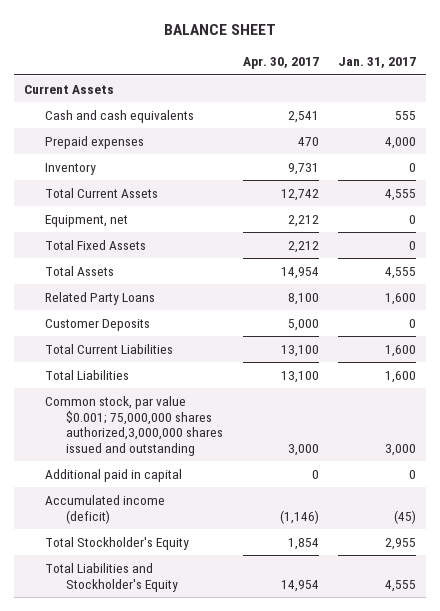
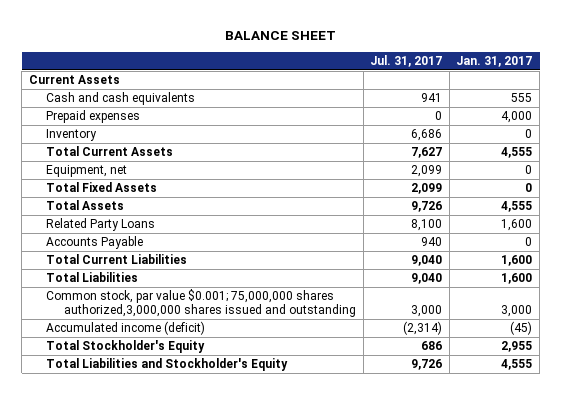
- | Apr. 30, 2017 | Jan. 31, 2017
+ | Jul. 31, 2017 | Jan. 31, 2017
- Customer Deposits | 5,000 | 0
+ Accounts Payable | 940 | 0
- Additional paid in capital | 0 | 0

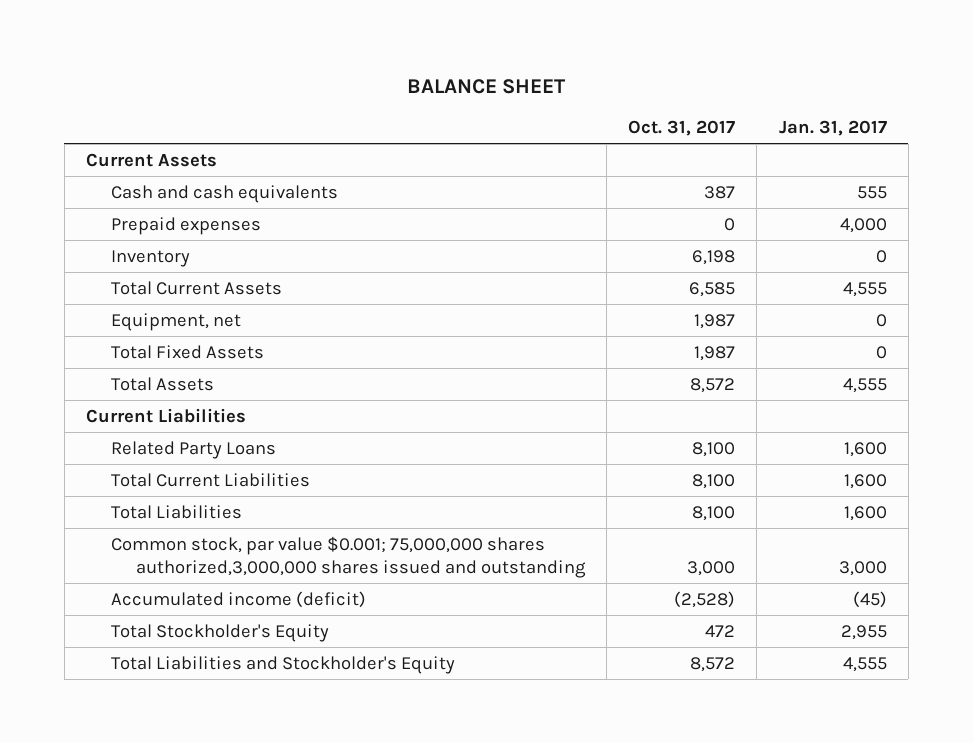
- | Jul. 31, 2017 | Jan. 31, 2017
+ | Oct. 31, 2017 | Jan. 31, 2017
+ Current Liabilities
- Accounts Payable | 940 | 0

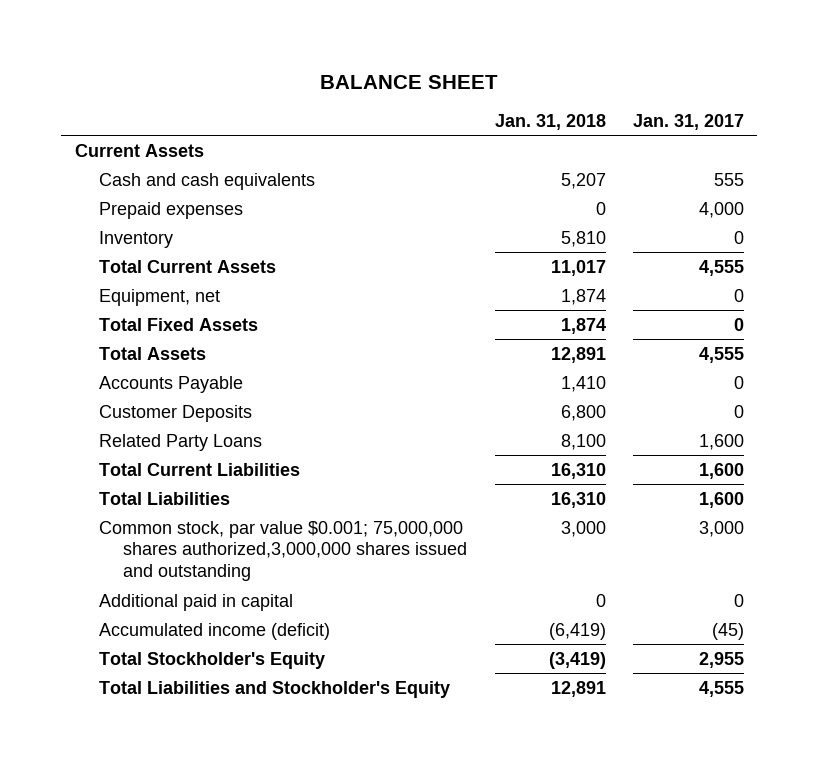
- | Oct. 31, 2017 | Jan. 31, 2017
+ | Jan. 31, 2018 | Jan. 31, 2017
- Current Liabilities
+ Accounts Payable | 1,410 | 0
+ Customer Deposits | 6,800 | 0
+ Additional paid in capital | 0 | 0

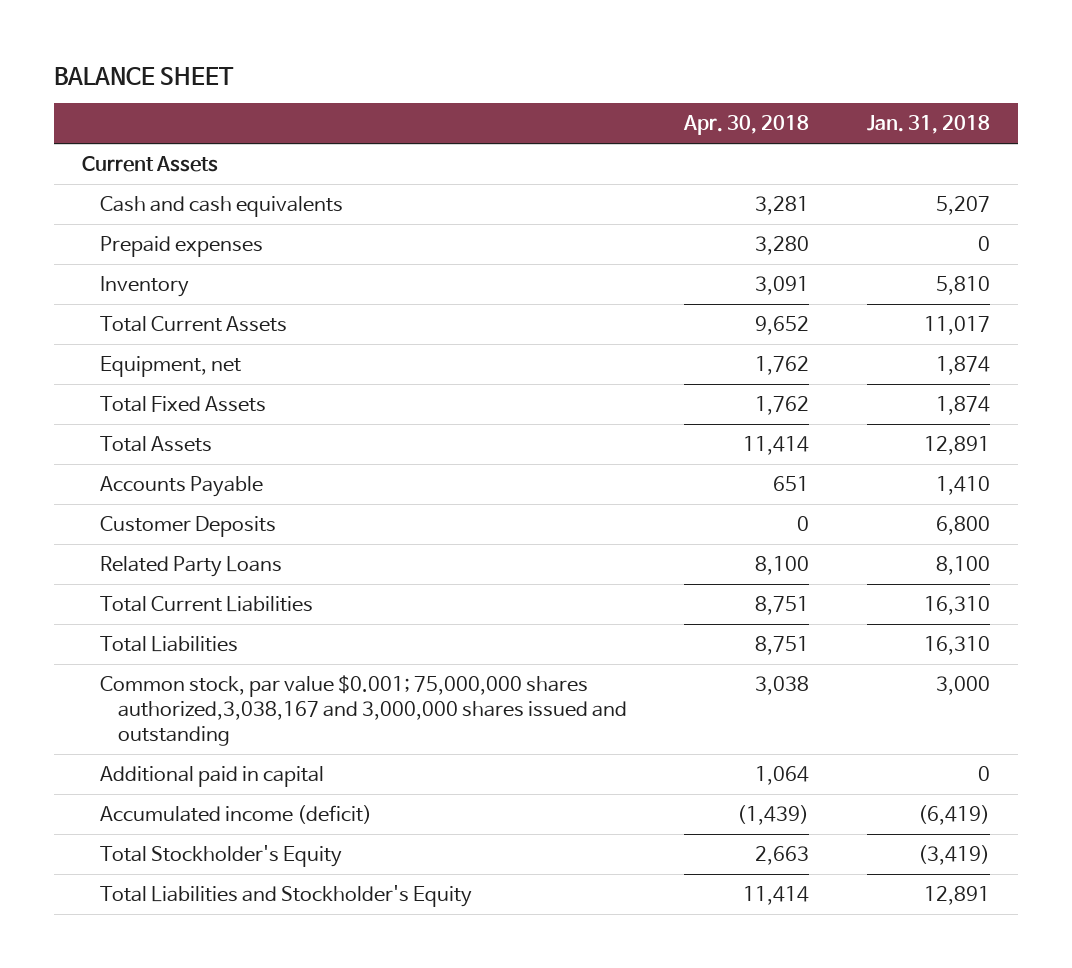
- | Jan. 31, 2018 | Jan. 31, 2017
+ | Apr. 30, 2018 | Jan. 31, 2018
- Common stock, par value $0.001; 75,000,000 shares authorized,3,000,000 shares issued and outstanding | 3,000 | 3,000
+ Common stock, par value $0.001; 75,000,000 shares authorized,3,038,167 and 3,000,000 shares issued and outstanding | 3,038 | 3,000

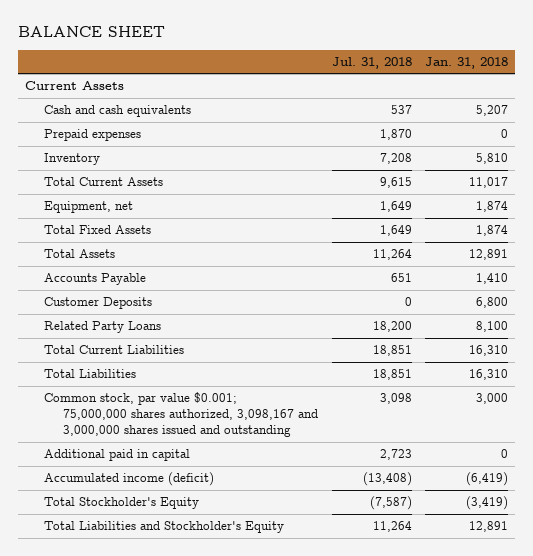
- | Apr. 30, 2018 | Jan. 31, 2018
+ | Jul. 31, 2018 | Jan. 31, 2018
- Common stock, par value $0.001; 75,000,000 shares authorized,3,038,167 and 3,000,000 shares issued and outstanding | 3,038 | 3,000
+ Common stock, par value $0.001; 75,000,000 shares authorized, 3,098,167 and 3,000,000 shares issued and outstanding | 3,098 | 3,000

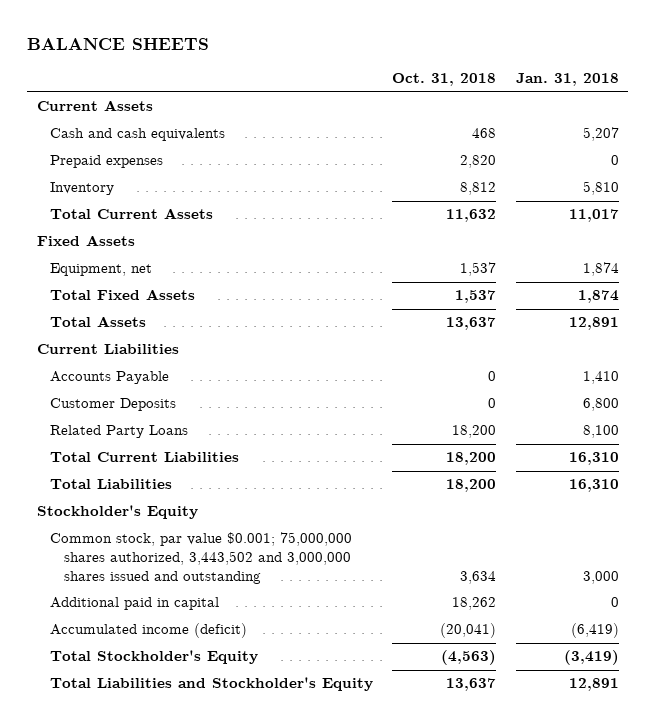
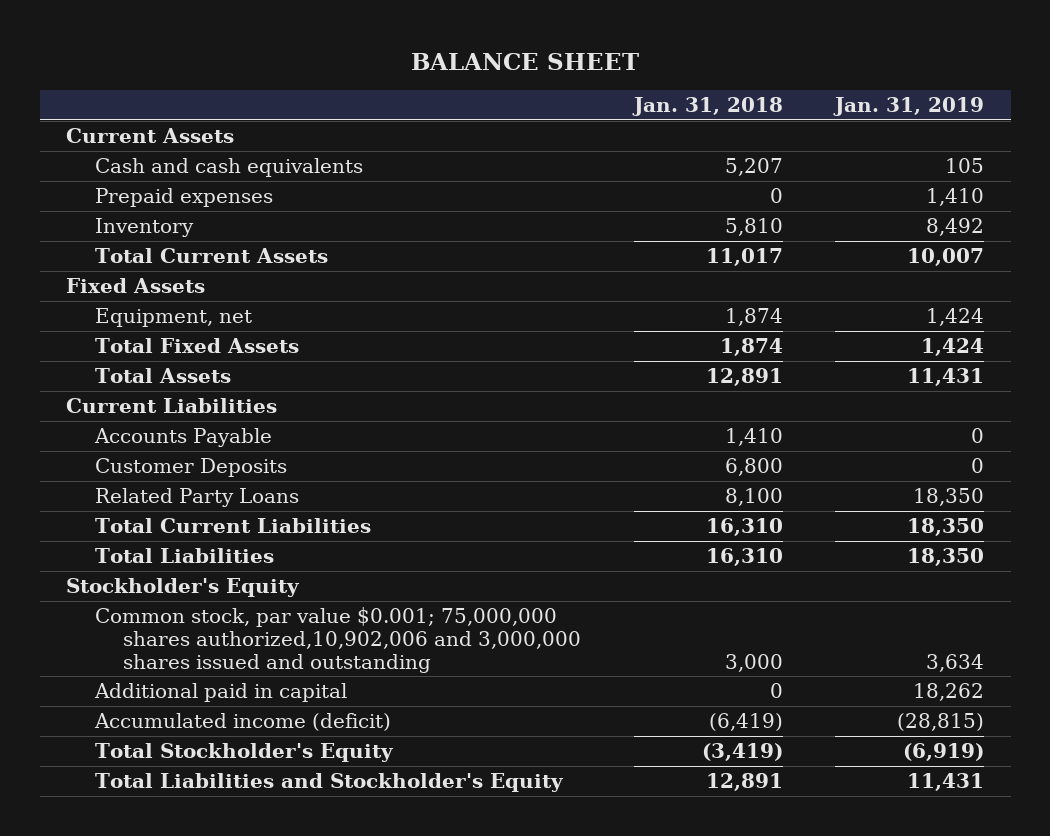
- BALANCE SHEETS
+ BALANCE SHEET
- | Oct. 31, 2018 | Jan. 31, 2018
+ | Jan. 31, 2018 | Jan. 31, 2019
- Common stock, par value $0.001; 75,000,000 shares authorized, 3,443,502 and 3,000,000 shares issued and outstanding | 3,634 | 3,000
+ Common stock, par value $0.001; 75,000,000 shares authorized,10,902,006 and 3,000,000 shares issued and outstanding | 3,000 | 3,634

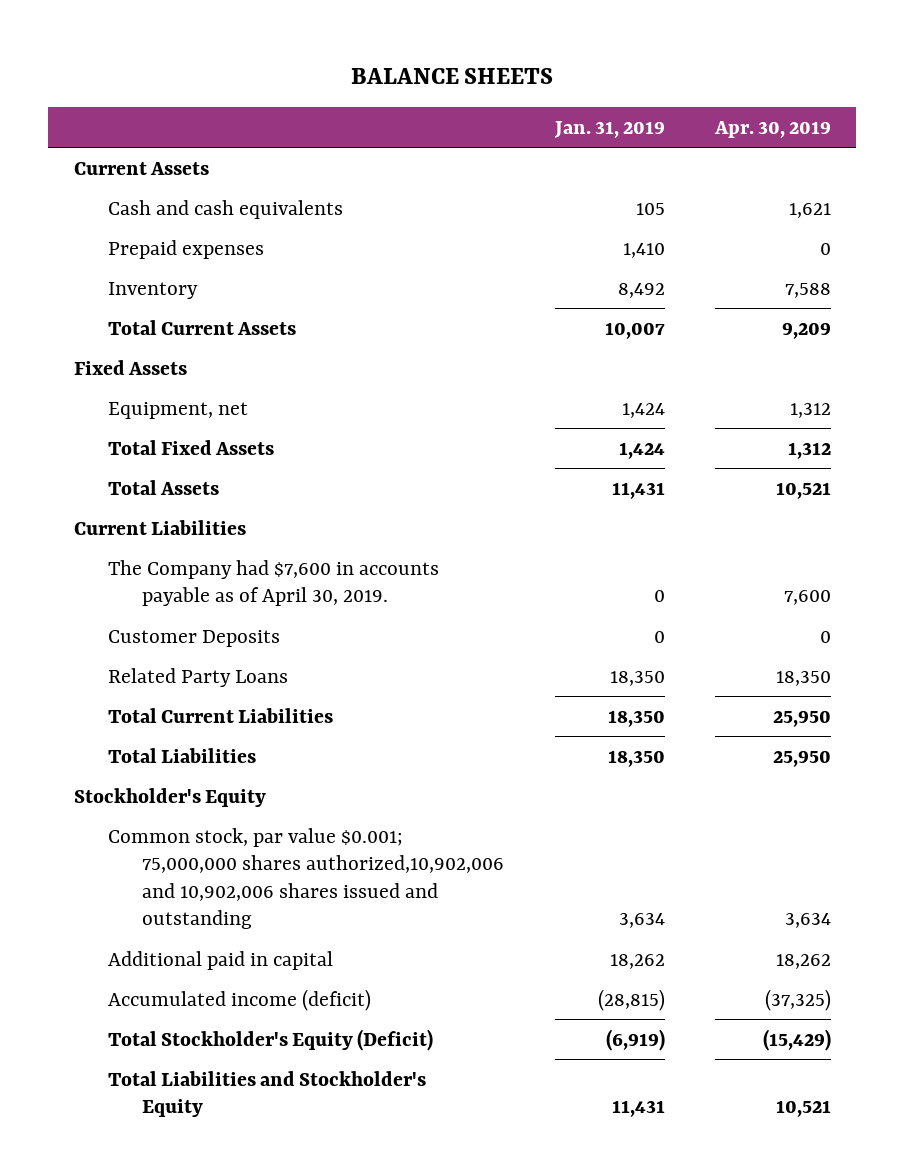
- BALANCE SHEET
+ BALANCE SHEETS
- | Jan. 31, 2018 | Jan. 31, 2019
+ | Jan. 31, 2019 | Apr. 30, 2019
- Accounts Payable | 1,410 | 0
+ The Company had $7,600 in accounts payable as of April 30, 2019. | 0 | 7,600
- Common stock, par value $0.001; 75,000,000 shares authorized,10,902,006 and 3,000,000 shares issued and outstanding | 3,000 | 3,634
+ Common stock, par value $0.001; 75,000,000 shares authorized,10,902,006 and 10,902,006 shares issued and outstanding | 3,634 | 3,634
- Total Stockholder's Equity | (3,419) | (6,919)
+ Total Stockholder's Equity (Deficit) | (6,919) | (15,429)

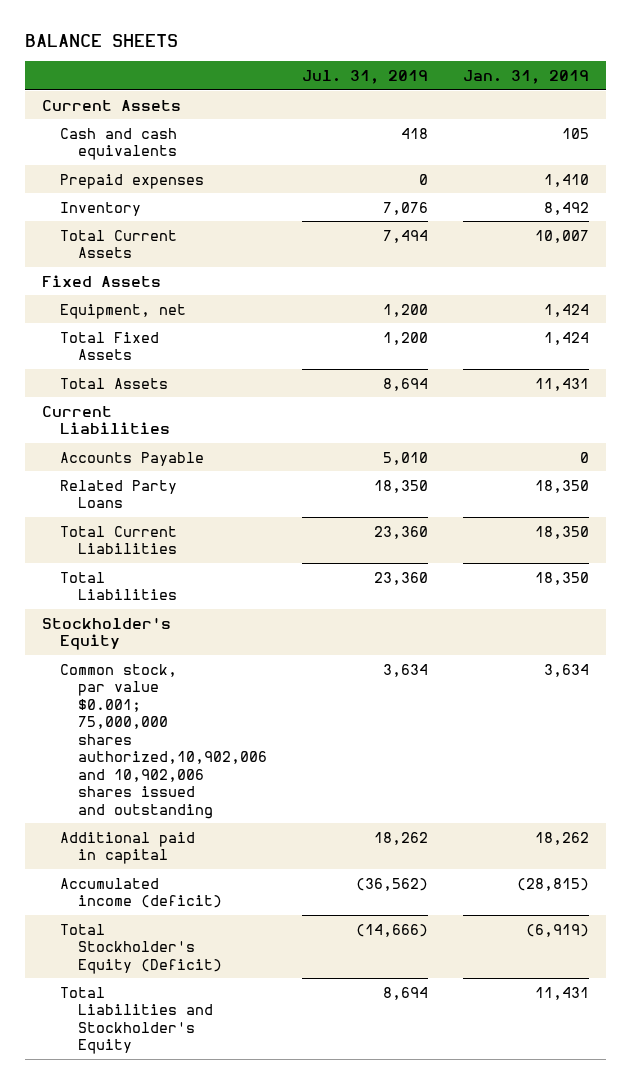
- | Jan. 31, 2019 | Apr. 30, 2019
+ | Jul. 31, 2019 | Jan. 31, 2019
- The Company had $7,600 in accounts payable as of April 30, 2019. | 0 | 7,600
- Customer Deposits | 0 | 0
+ Accounts Payable | 5,010 | 0

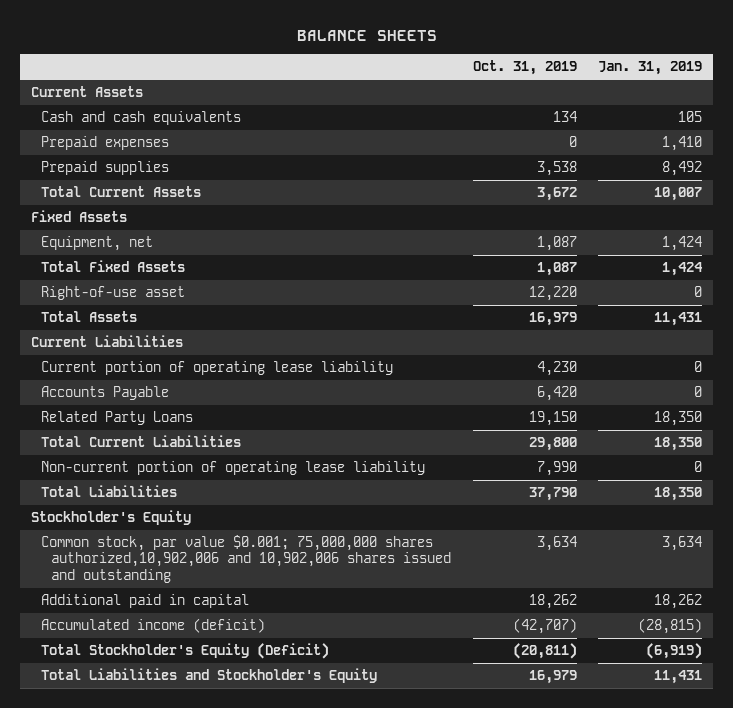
- | Jul. 31, 2019 | Jan. 31, 2019
+ | Oct. 31, 2019 | Jan. 31, 2019
- Inventory | 7,076 | 8,492
+ Prepaid supplies | 3,538 | 8,492
+ Right-of-use asset | 12,220 | 0
+ Current portion of operating lease liability | 4,230 | 0
+ Non-current portion of operating lease liability | 7,990 | 0

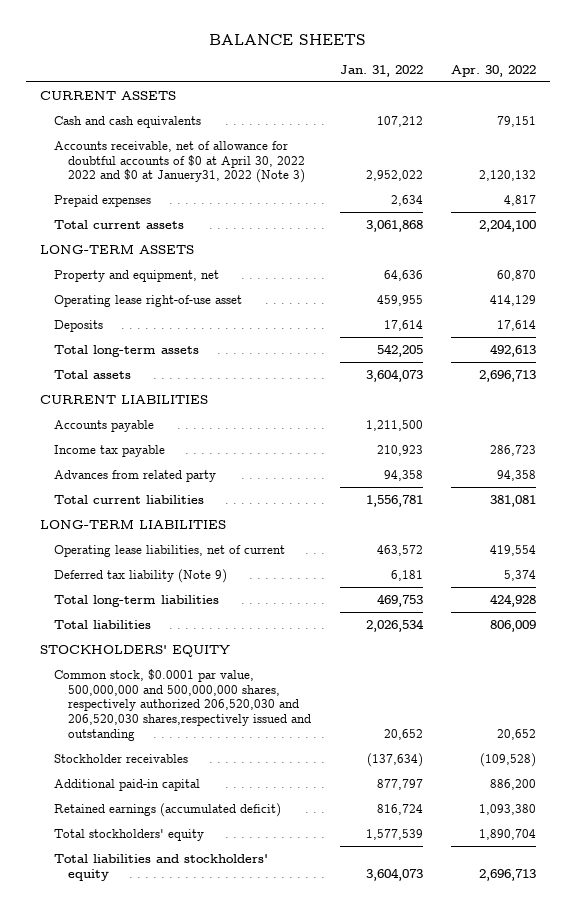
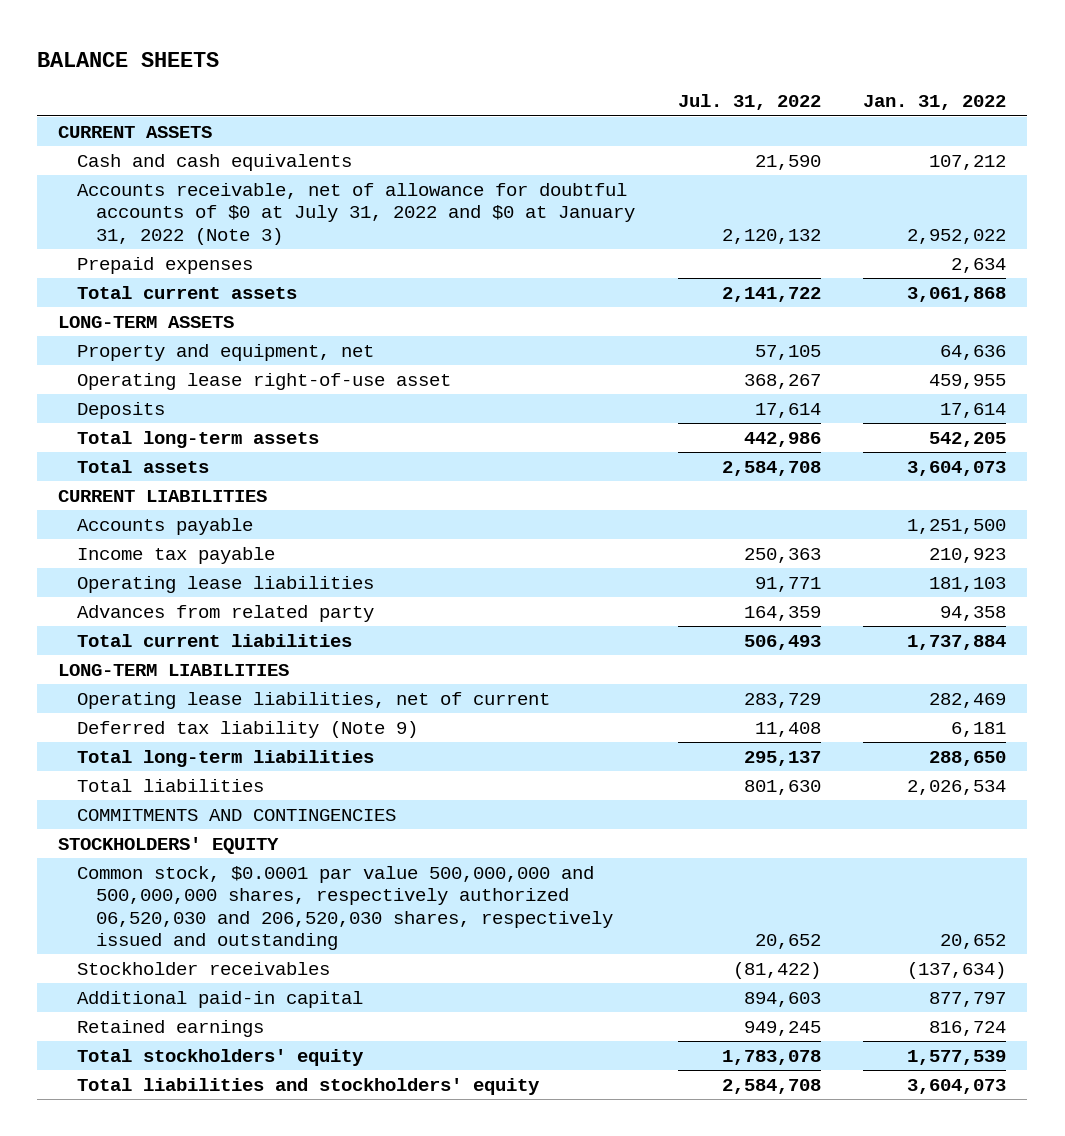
- | Jan. 31, 2022 | Apr. 30, 2022
+ | Jul. 31, 2022 | Jan. 31, 2022
- Accounts receivable, net of allowance for doubtful accounts of $0 at April 30, 2022 2022 and $0 at Januery31, 2022 (Note 3) | 2,952,022 | 2,120,132
+ Accounts receivable, net of allowance for doubtful accounts of $0 at July 31, 2022 and $0 at January 31, 2022 (Note 3) | 2,120,132 | 2,952,022
- Accounts payable | 1,211,500 |
+ Accounts payable | | 1,251,500
+ Operating lease liabilities | 91,771 | 181,103
- Total current liabilities | 1,556,781 | 381,081
+ Total current liabilities | 506,493 | 1,737,884
- Operating lease liabilities, net of current | 463,572 | 419,554
+ Operating lease liabilities, net of current | 283,729 | 282,469
- Total long-term liabilities | 469,753 | 424,928
+ Total long-term liabilities | 295,137 | 288,650
+ COMMITMENTS AND CONTINGENCIES
- Common stock, $0.0001 par value, 500,000,000 and 500,000,000 shares, respectively authorized 206,520,030 and 206,520,030 shares,respectively issued and outstanding | 20,652 | 20,652
+ Common stock, $0.0001 par value 500,000,000 and 500,000,000 shares, respectively authorized 06,520,030 and 206,520,030 shares, respectively issued and outstanding | 20,652 | 20,652
- Retained earnings (accumulated deficit) | 816,724 | 1,093,380
+ Retained earnings | 949,245 | 816,724

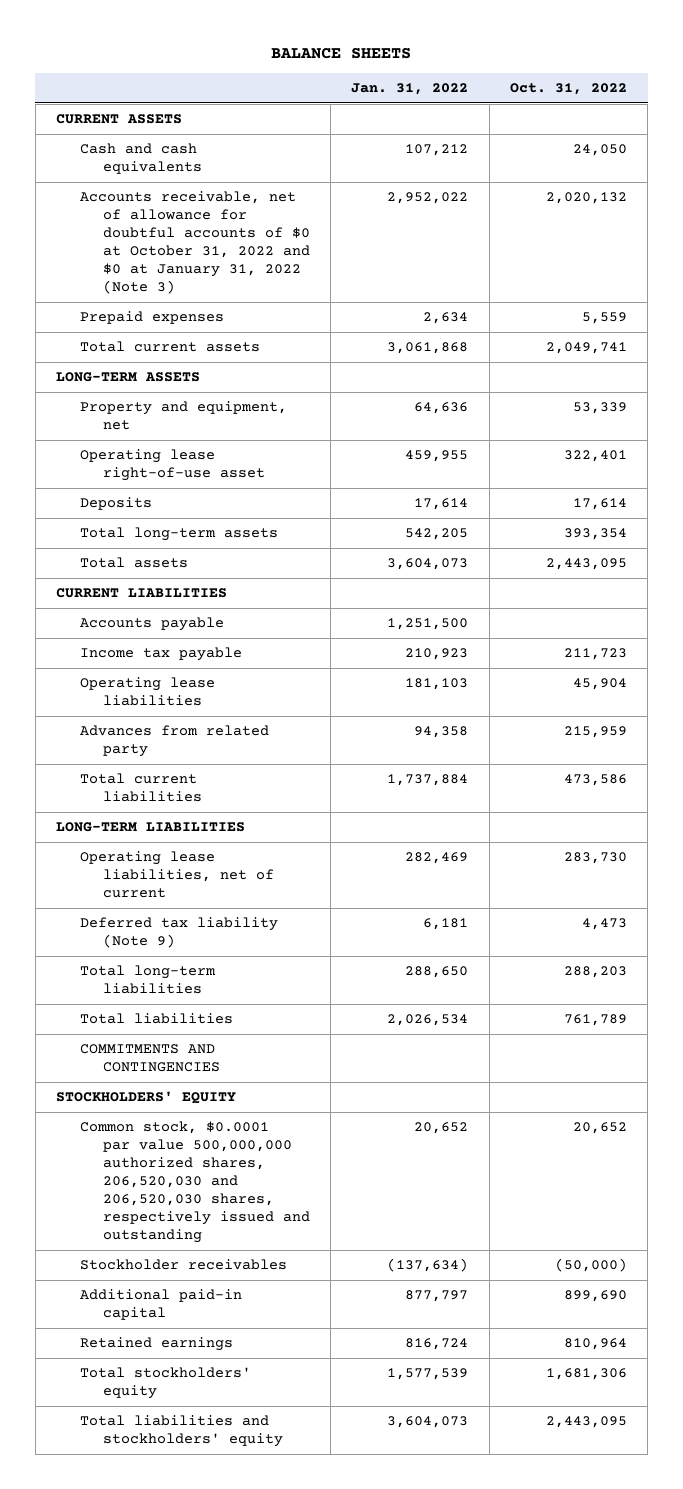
- | Jul. 31, 2022 | Jan. 31, 2022
+ | Jan. 31, 2022 | Oct. 31, 2022
- Accounts receivable, net of allowance for doubtful accounts of $0 at July 31, 2022 and $0 at January 31, 2022 (Note 3) | 2,120,132 | 2,952,022
+ Accounts receivable, net of allowance for doubtful accounts of $0 at October 31, 2022 and $0 at January 31, 2022 (Note 3) | 2,952,022 | 2,020,132
- Common stock, $0.0001 par value 500,000,000 and 500,000,000 shares, respectively authorized 06,520,030 and 206,520,030 shares, respectively issued and outstanding | 20,652 | 20,652
+ Common stock, $0.0001 par value 500,000,000 authorized shares, 206,520,030 and 206,520,030 shares, respectively issued and outstanding | 20,652 | 20,652

